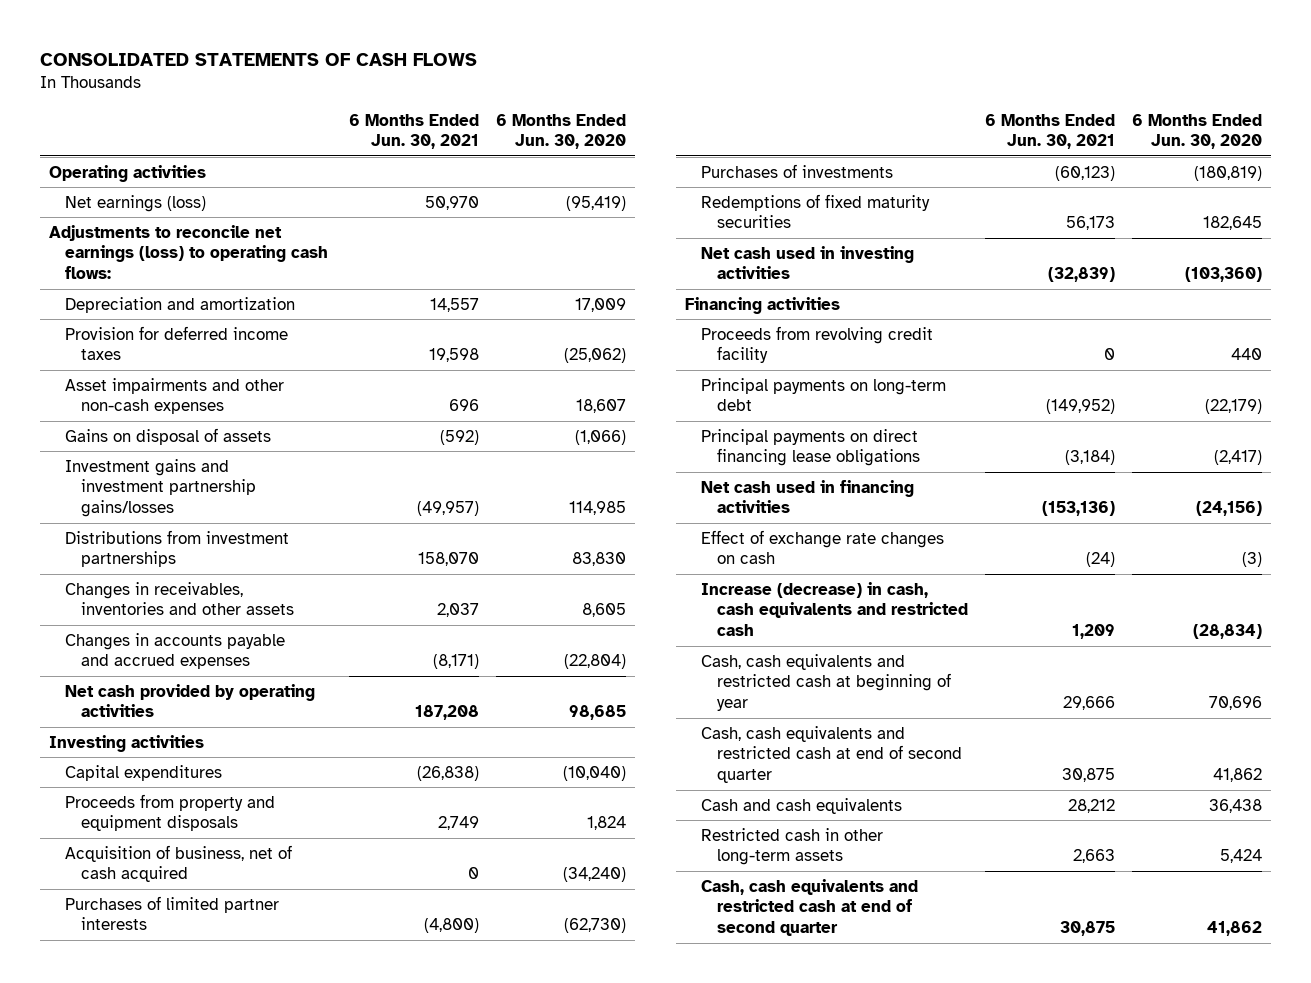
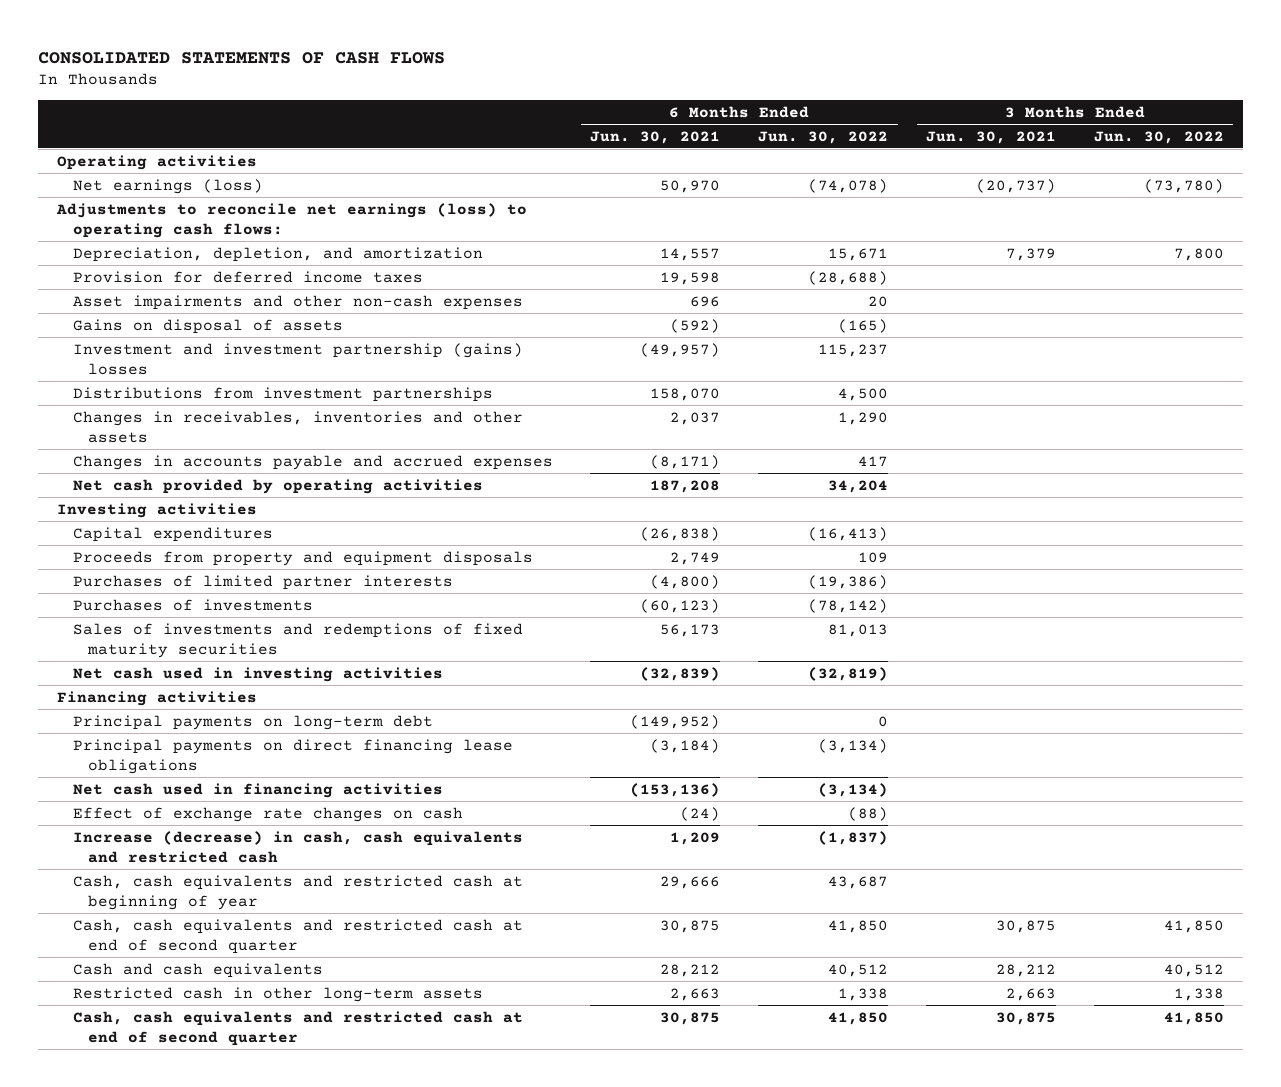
- | 6 Months Ended Jun. 30, 2021 | 6 Months Ended Jun. 30, 2020
+ | 6 Months Ended Jun. 30, 2021 | 6 Months Ended Jun. 30, 2022 | 3 Months Ended Jun. 30, 2021 | 3 Months Ended Jun. 30, 2022
- Depreciation and amortization | 14,557 | 17,009
+ Depreciation, depletion, and amortization | 14,557 | 15,671 | 7,379 | 7,800
- Investment gains and investment partnership gains/losses | (49,957) | 114,985
+ Investment and investment partnership (gains) losses | (49,957) | 115,237 | |
- Acquisition of business, net of cash acquired | 0 | (34,240)
- Redemptions of fixed maturity securities | 56,173 | 182,645
+ Sales of investments and redemptions of fixed maturity securities | 56,173 | 81,013 | |
- Proceeds from revolving credit facility | 0 | 440

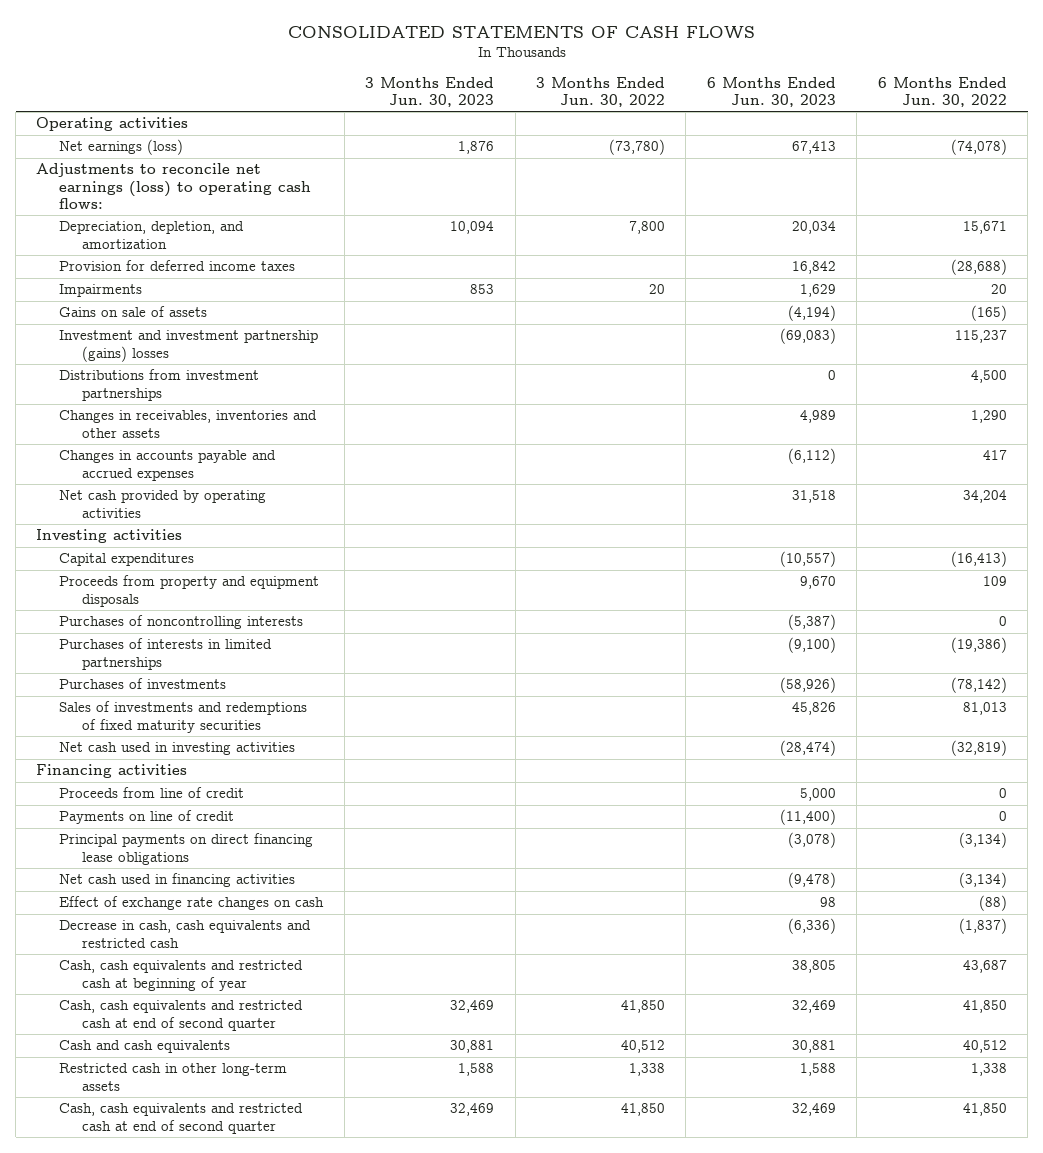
- | 6 Months Ended Jun. 30, 2021 | 6 Months Ended Jun. 30, 2022 | 3 Months Ended Jun. 30, 2021 | 3 Months Ended Jun. 30, 2022
+ | 3 Months Ended Jun. 30, 2023 | 3 Months Ended Jun. 30, 2022 | 6 Months Ended Jun. 30, 2023 | 6 Months Ended Jun. 30, 2022
- Asset impairments and other non-cash expenses | 696 | 20 | |
- Gains on disposal of assets | (592) | (165) | |
+ Impairments | 853 | 20 | 1,629 | 20
+ Gains on sale of assets | | | (4,194) | (165)
- Purchases of limited partner interests | (4,800) | (19,386) | |
+ Purchases of noncontrolling interests | | | (5,387) | 0
+ Purchases of interests in limited partnerships | | | (9,100) | (19,386)
- Principal payments on long-term debt | (149,952) | 0 | |
+ Proceeds from line of credit | | | 5,000 | 0
+ Payments on line of credit | | | (11,400) | 0
- Increase (decrease) in cash, cash equivalents and restricted cash | 1,209 | (1,837) | |
+ Decrease in cash, cash equivalents and restricted cash | | | (6,336) | (1,837)

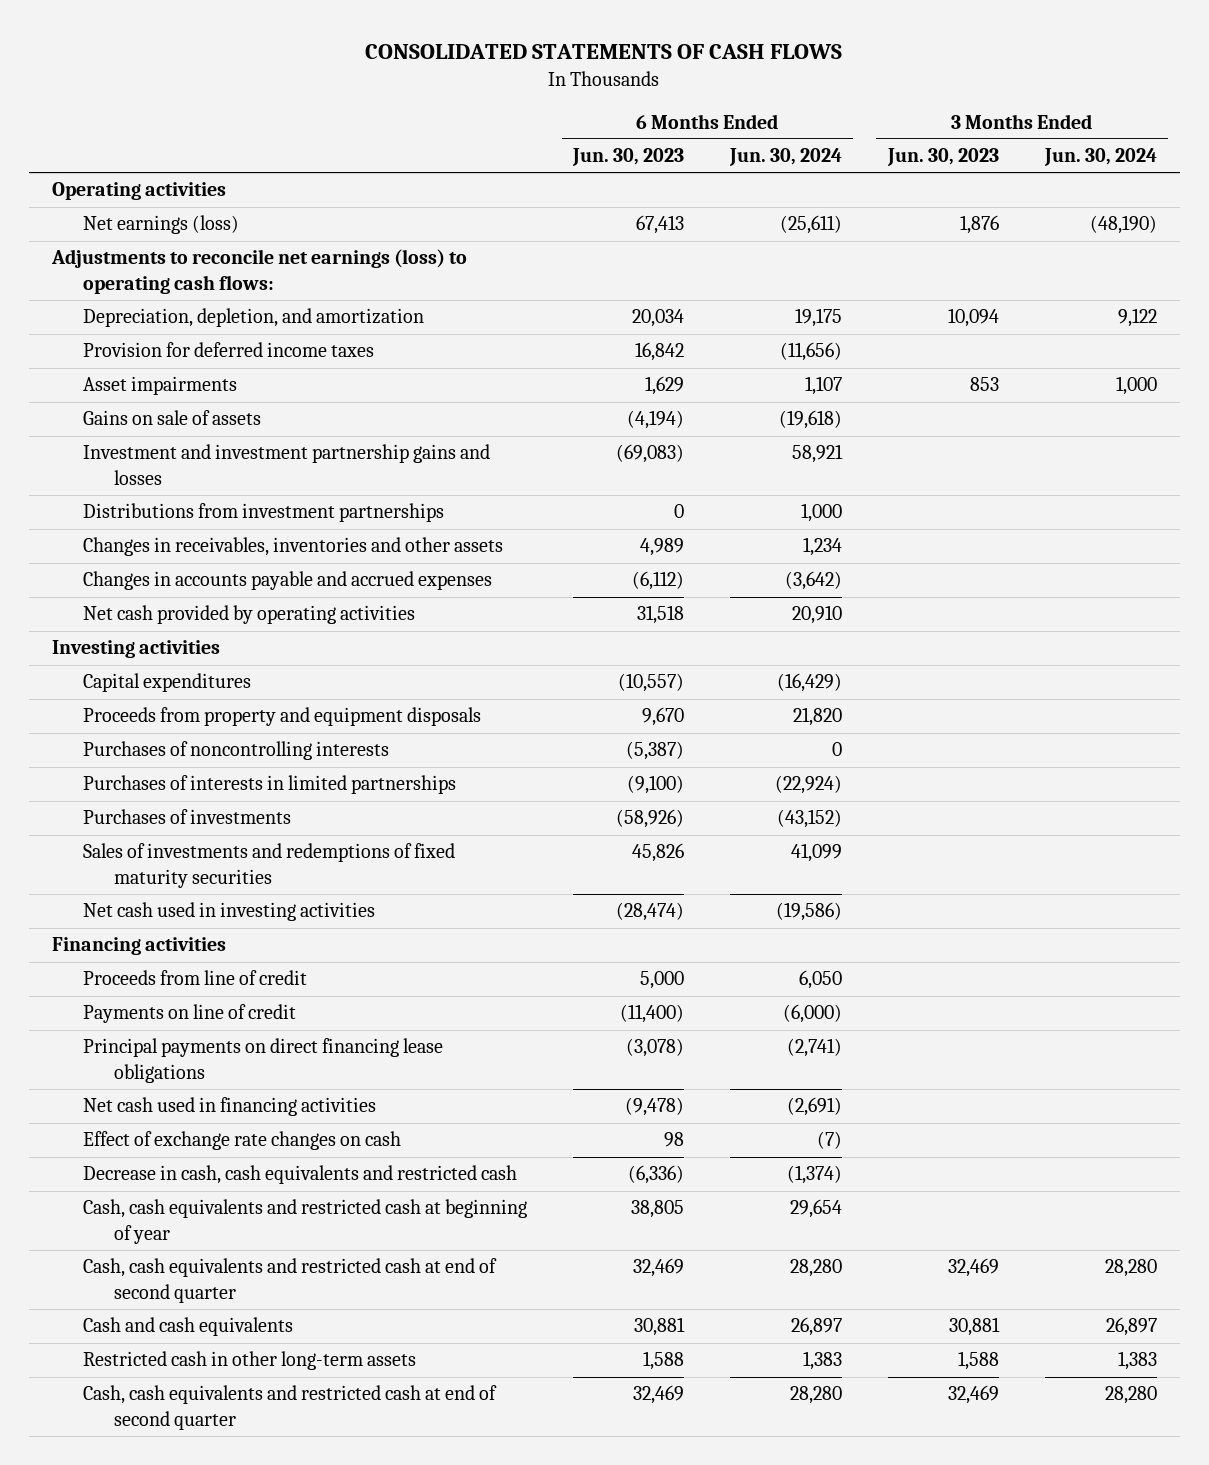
- | 3 Months Ended Jun. 30, 2023 | 3 Months Ended Jun. 30, 2022 | 6 Months Ended Jun. 30, 2023 | 6 Months Ended Jun. 30, 2022
+ | 6 Months Ended Jun. 30, 2023 | 6 Months Ended Jun. 30, 2024 | 3 Months Ended Jun. 30, 2023 | 3 Months Ended Jun. 30, 2024
- Impairments | 853 | 20 | 1,629 | 20
+ Asset impairments | 1,629 | 1,107 | 853 | 1,000
- Investment and investment partnership (gains) losses | | | (69,083) | 115,237
+ Investment and investment partnership gains and losses | (69,083) | 58,921 | |

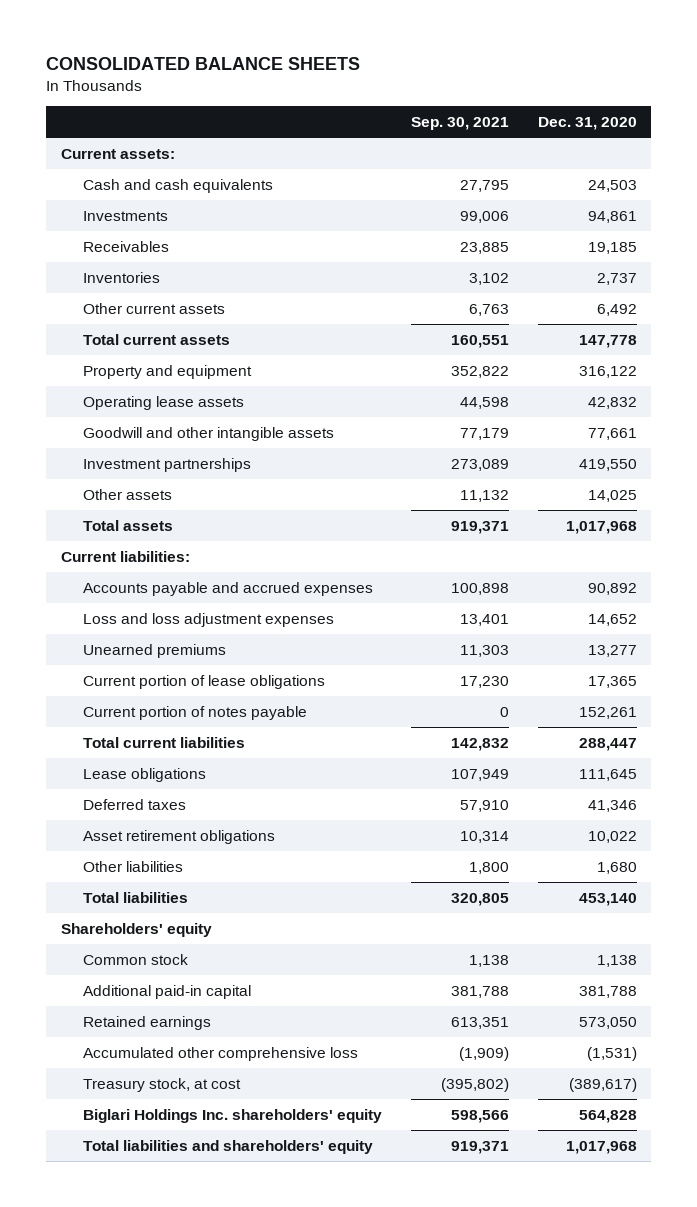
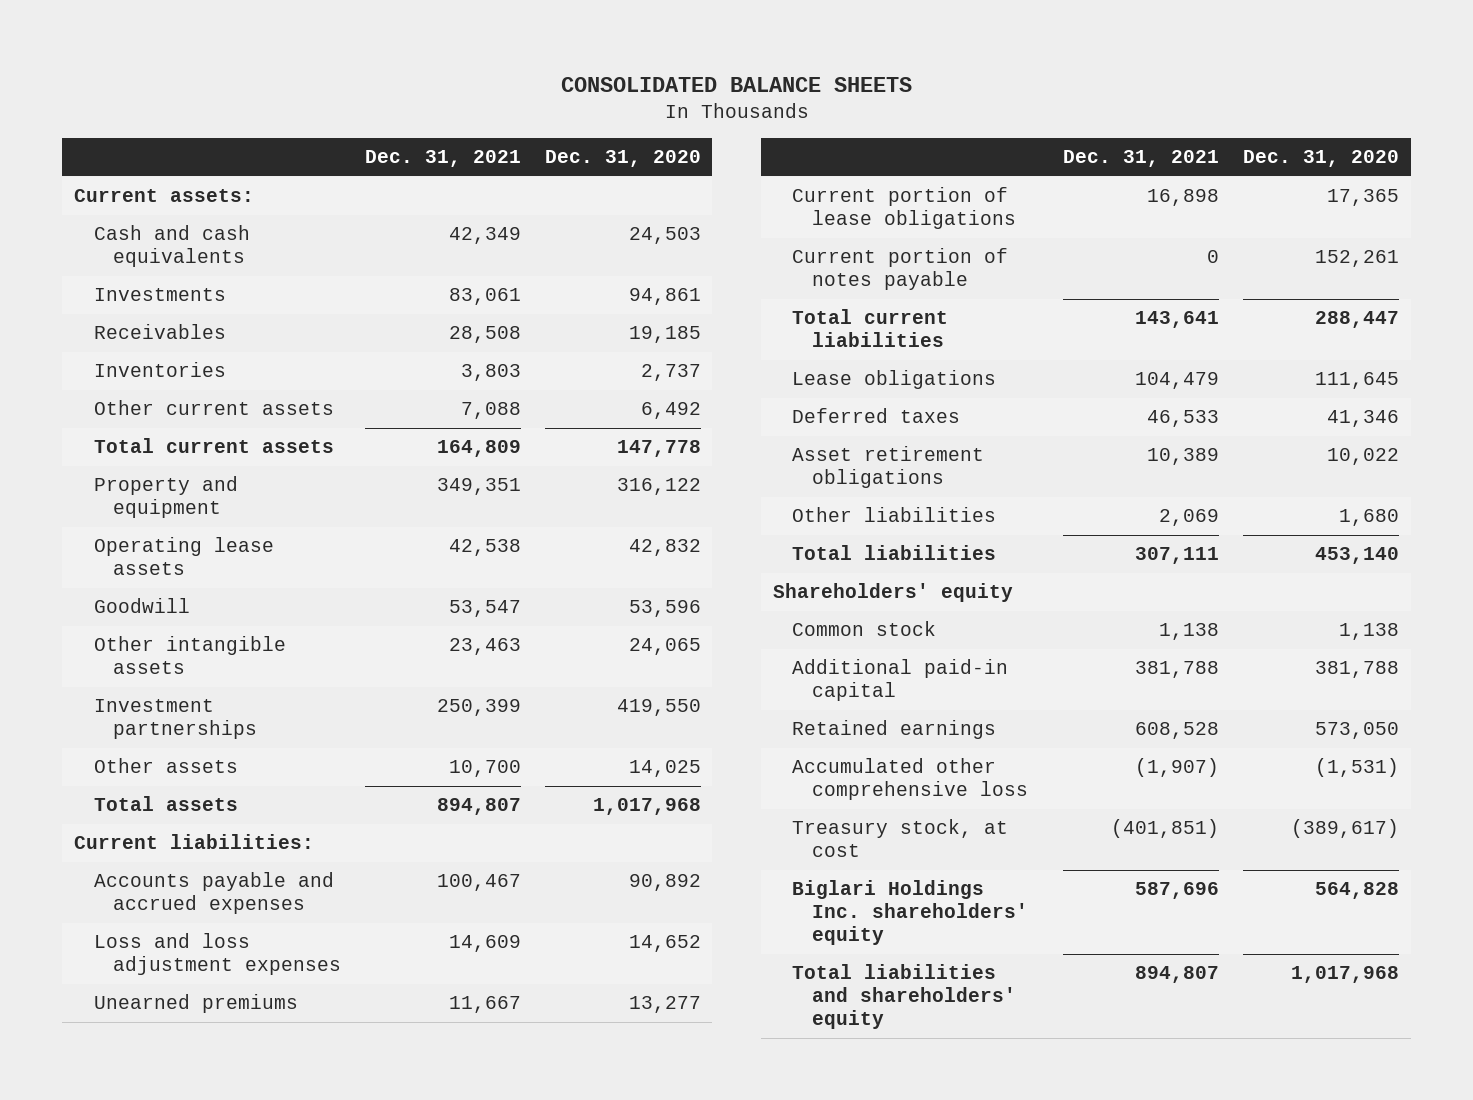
- | Sep. 30, 2021 | Dec. 31, 2020
+ | Dec. 31, 2021 | Dec. 31, 2020
- Goodwill and other intangible assets | 77,179 | 77,661
+ Goodwill | 53,547 | 53,596
+ Other intangible assets | 23,463 | 24,065

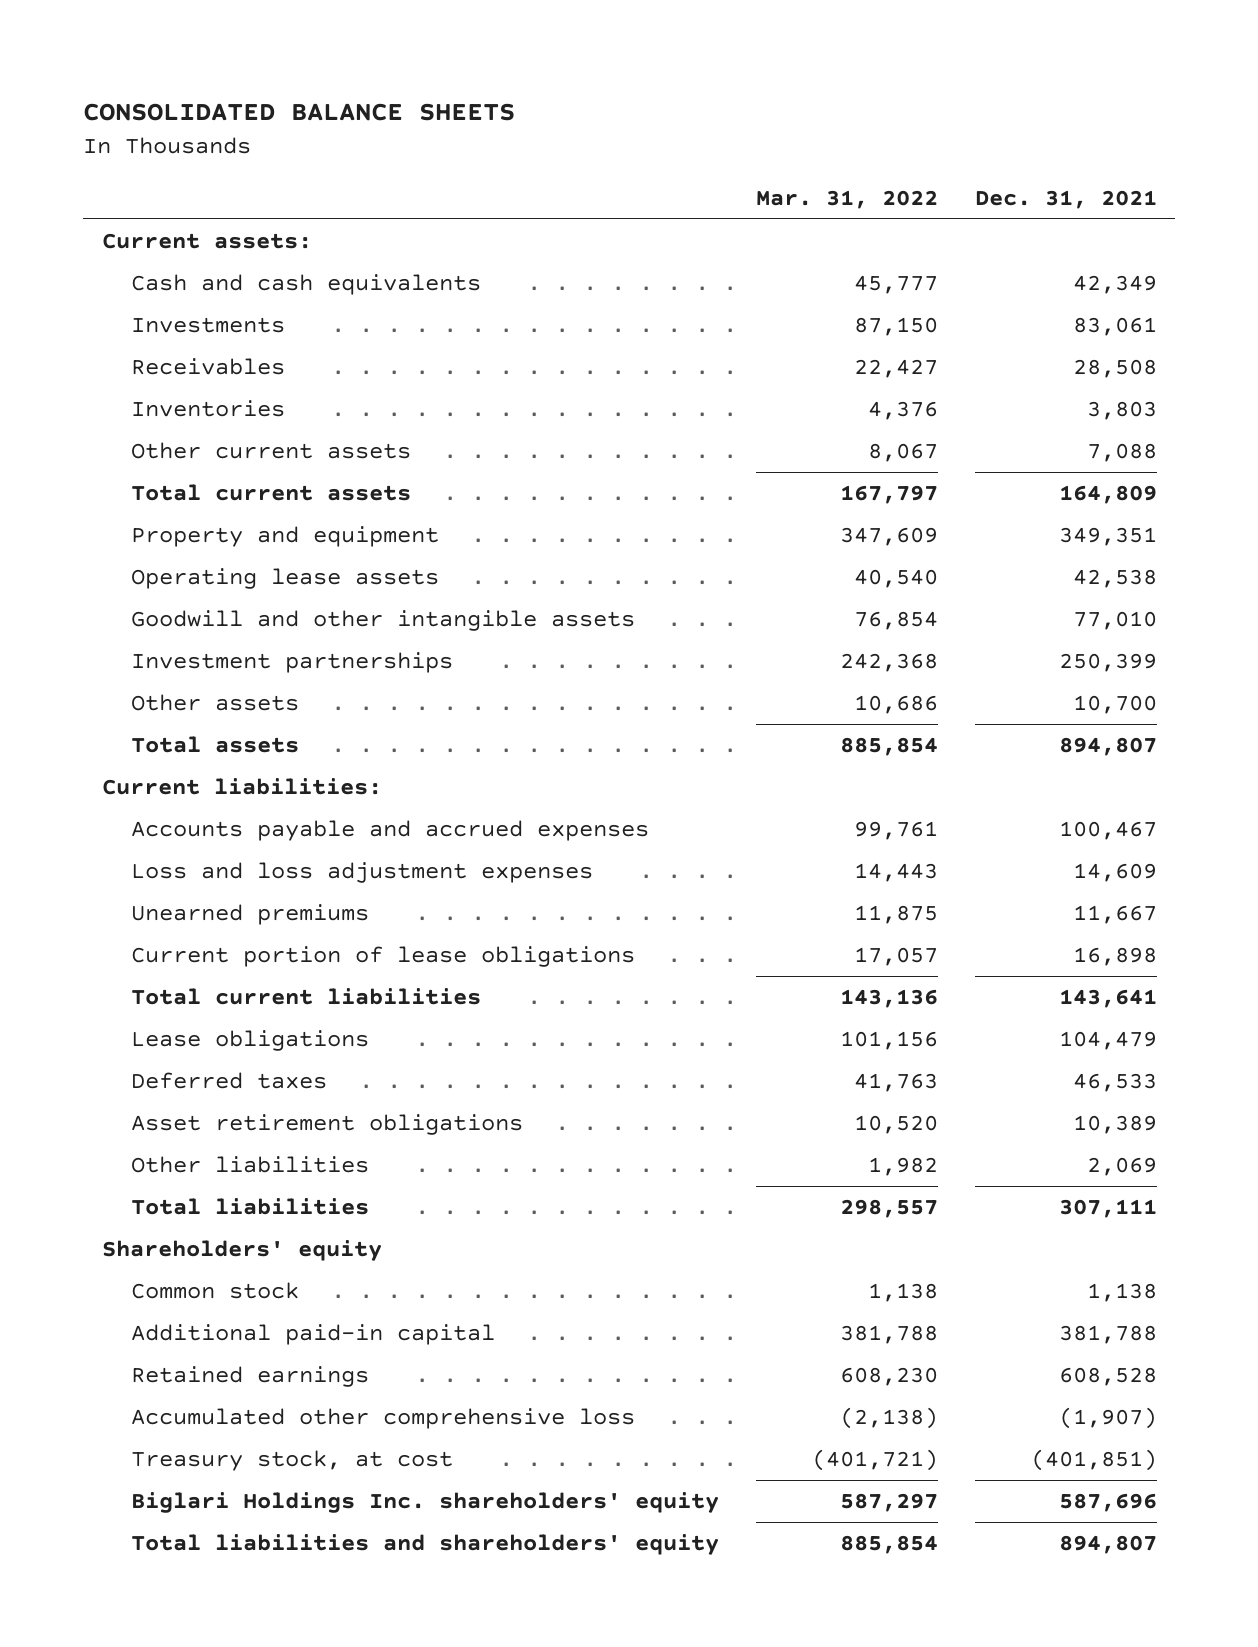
- | Dec. 31, 2021 | Dec. 31, 2020
+ | Mar. 31, 2022 | Dec. 31, 2021
- Goodwill | 53,547 | 53,596
- Other intangible assets | 23,463 | 24,065
+ Goodwill and other intangible assets | 76,854 | 77,010
- Current portion of notes payable | 0 | 152,261

